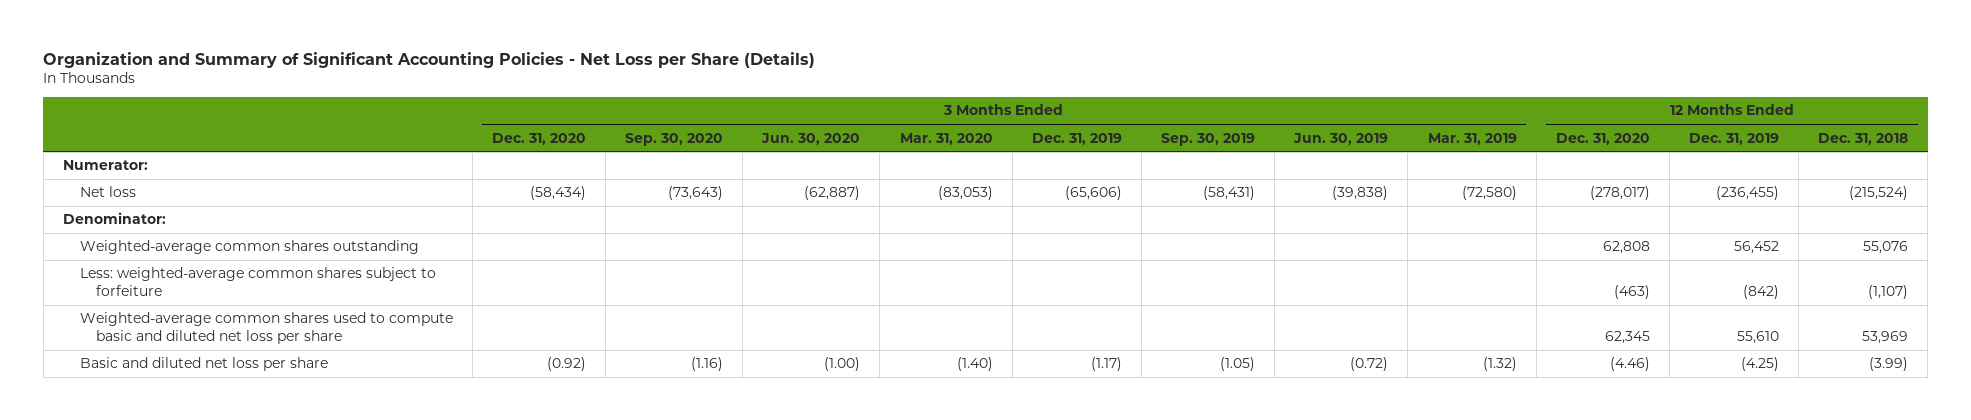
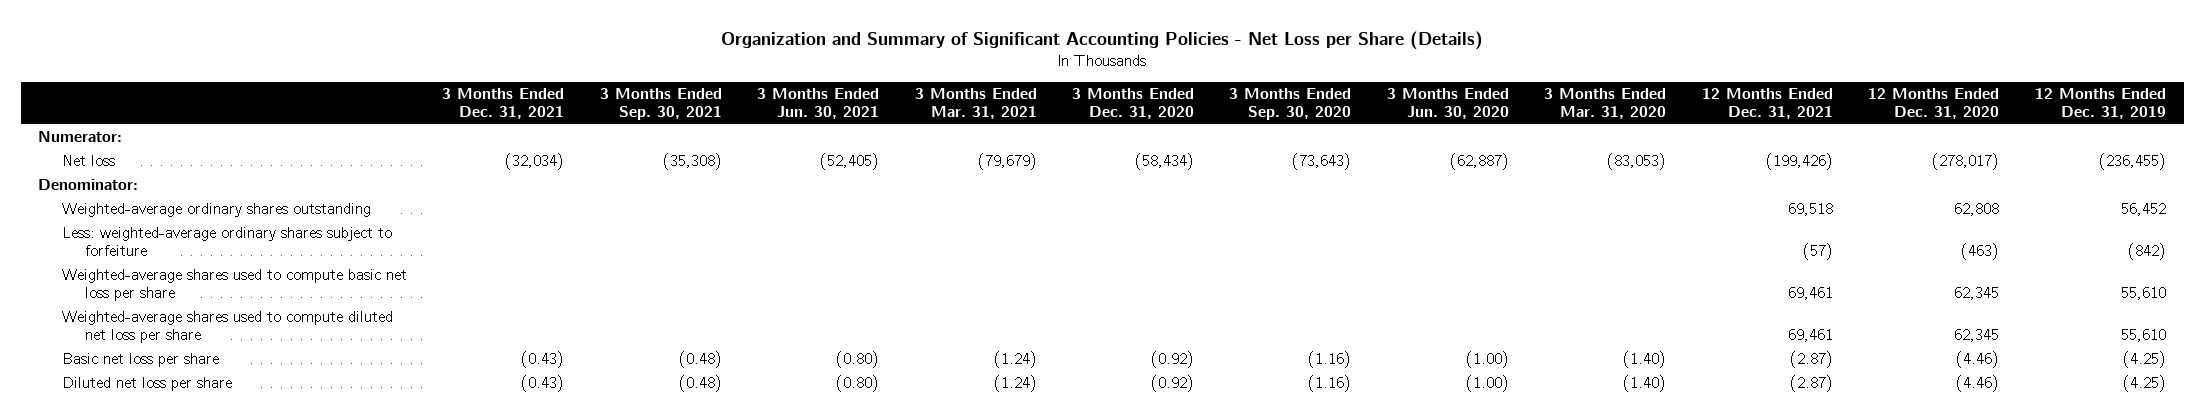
- | 3 Months Ended Dec. 31, 2020 | 3 Months Ended Sep. 30, 2020 | 3 Months Ended Jun. 30, 2020 | 3 Months Ended Mar. 31, 2020 | 3 Months Ended Dec. 31, 2019 | 3 Months Ended Sep. 30, 2019 | 3 Months Ended Jun. 30, 2019 | 3 Months Ended Mar. 31, 2019 | 12 Months Ended Dec. 31, 2020 | 12 Months Ended Dec. 31, 2019 | 12 Months Ended Dec. 31, 2018
+ | 3 Months Ended Dec. 31, 2021 | 3 Months Ended Sep. 30, 2021 | 3 Months Ended Jun. 30, 2021 | 3 Months Ended Mar. 31, 2021 | 3 Months Ended Dec. 31, 2020 | 3 Months Ended Sep. 30, 2020 | 3 Months Ended Jun. 30, 2020 | 3 Months Ended Mar. 31, 2020 | 12 Months Ended Dec. 31, 2021 | 12 Months Ended Dec. 31, 2020 | 12 Months Ended Dec. 31, 2019
- Weighted-average common shares outstanding | | | | | | | | | 62,808 | 56,452 | 55,076
- Less: weighted-average common shares subject to forfeiture | | | | | | | | | (463) | (842) | (1,107)
- Weighted-average common shares used to compute basic and diluted net loss per share | | | | | | | | | 62,345 | 55,610 | 53,969
- Basic and diluted net loss per share | (0.92) | (1.16) | (1.00) | (1.40) | (1.17) | (1.05) | (0.72) | (1.32) | (4.46) | (4.25) | (3.99)
+ Weighted-average ordinary shares outstanding | | | | | | | | | 69,518 | 62,808 | 56,452
+ Less: weighted-average ordinary shares subject to forfeiture | | | | | | | | | (57) | (463) | (842)
+ Weighted-average shares used to compute basic net loss per share | | | | | | | | | 69,461 | 62,345 | 55,610
+ Weighted-average shares used to compute diluted net loss per share | | | | | | | | | 69,461 | 62,345 | 55,610
+ Basic net loss per share | (0.43) | (0.48) | (0.80) | (1.24) | (0.92) | (1.16) | (1.00) | (1.40) | (2.87) | (4.46) | (4.25)
+ Diluted net loss per share | (0.43) | (0.48) | (0.80) | (1.24) | (0.92) | (1.16) | (1.00) | (1.40) | (2.87) | (4.46) | (4.25)

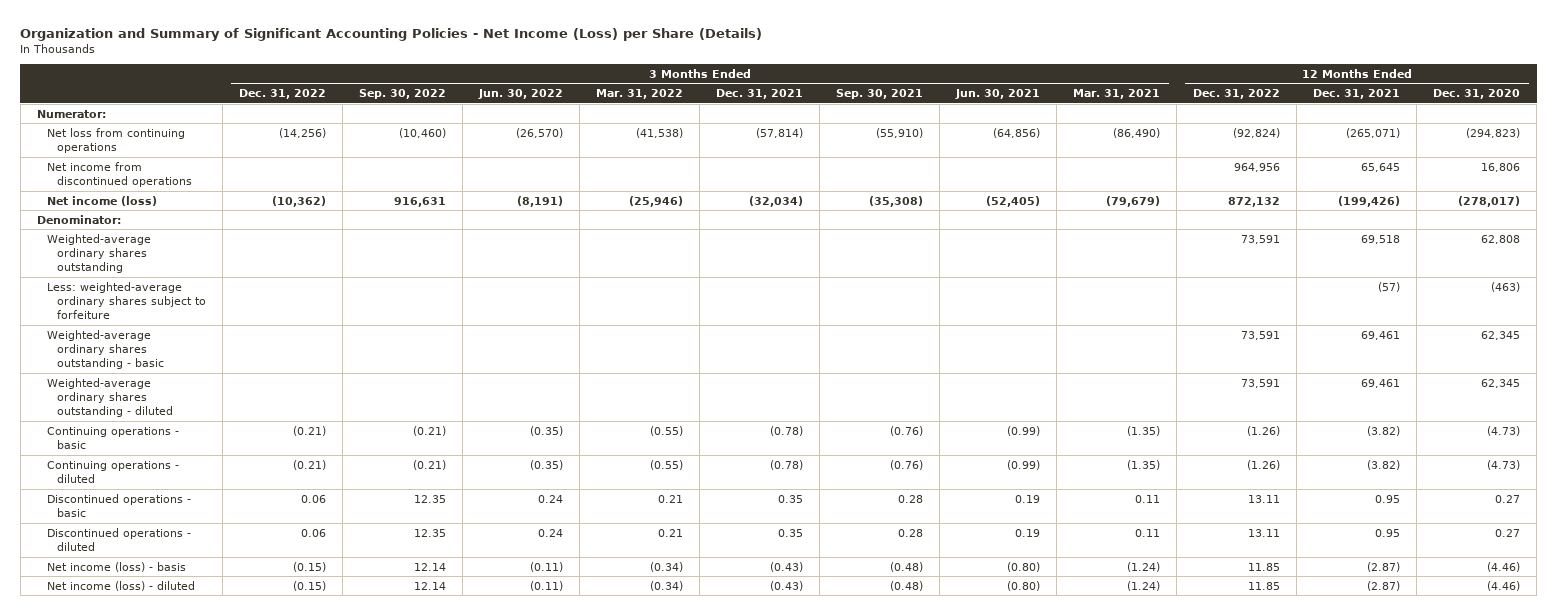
- Organization and Summary of Significant Accounting Policies - Net Loss per Share (Details)
+ Organization and Summary of Significant Accounting Policies - Net Income (Loss) per Share (Details)
- | 3 Months Ended Dec. 31, 2021 | 3 Months Ended Sep. 30, 2021 | 3 Months Ended Jun. 30, 2021 | 3 Months Ended Mar. 31, 2021 | 3 Months Ended Dec. 31, 2020 | 3 Months Ended Sep. 30, 2020 | 3 Months Ended Jun. 30, 2020 | 3 Months Ended Mar. 31, 2020 | 12 Months Ended Dec. 31, 2021 | 12 Months Ended Dec. 31, 2020 | 12 Months Ended Dec. 31, 2019
+ | 3 Months Ended Dec. 31, 2022 | 3 Months Ended Sep. 30, 2022 | 3 Months Ended Jun. 30, 2022 | 3 Months Ended Mar. 31, 2022 | 3 Months Ended Dec. 31, 2021 | 3 Months Ended Sep. 30, 2021 | 3 Months Ended Jun. 30, 2021 | 3 Months Ended Mar. 31, 2021 | 12 Months Ended Dec. 31, 2022 | 12 Months Ended Dec. 31, 2021 | 12 Months Ended Dec. 31, 2020
- Net loss | (32,034) | (35,308) | (52,405) | (79,679) | (58,434) | (73,643) | (62,887) | (83,053) | (199,426) | (278,017) | (236,455)
+ Net loss from continuing operations | (14,256) | (10,460) | (26,570) | (41,538) | (57,814) | (55,910) | (64,856) | (86,490) | (92,824) | (265,071) | (294,823)
+ Net income from discontinued operations | | | | | | | | | 964,956 | 65,645 | 16,806
+ Net income (loss) | (10,362) | 916,631 | (8,191) | (25,946) | (32,034) | (35,308) | (52,405) | (79,679) | 872,132 | (199,426) | (278,017)
- Weighted-average shares used to compute basic net loss per share | | | | | | | | | 69,461 | 62,345 | 55,610
- Weighted-average shares used to compute diluted net loss per share | | | | | | | | | 69,461 | 62,345 | 55,610
- Basic net loss per share | (0.43) | (0.48) | (0.80) | (1.24) | (0.92) | (1.16) | (1.00) | (1.40) | (2.87) | (4.46) | (4.25)
- Diluted net loss per share | (0.43) | (0.48) | (0.80) | (1.24) | (0.92) | (1.16) | (1.00) | (1.40) | (2.87) | (4.46) | (4.25)
+ Weighted-average ordinary shares outstanding - basic | | | | | | | | | 73,591 | 69,461 | 62,345
+ Weighted-average ordinary shares outstanding - diluted | | | | | | | | | 73,591 | 69,461 | 62,345
+ Continuing operations - basic | (0.21) | (0.21) | (0.35) | (0.55) | (0.78) | (0.76) | (0.99) | (1.35) | (1.26) | (3.82) | (4.73)
+ Continuing operations - diluted | (0.21) | (0.21) | (0.35) | (0.55) | (0.78) | (0.76) | (0.99) | (1.35) | (1.26) | (3.82) | (4.73)
+ Discontinued operations - basic | 0.06 | 12.35 | 0.24 | 0.21 | 0.35 | 0.28 | 0.19 | 0.11 | 13.11 | 0.95 | 0.27
+ Discontinued operations - diluted | 0.06 | 12.35 | 0.24 | 0.21 | 0.35 | 0.28 | 0.19 | 0.11 | 13.11 | 0.95 | 0.27
+ Net income (loss) - basis | (0.15) | 12.14 | (0.11) | (0.34) | (0.43) | (0.48) | (0.80) | (1.24) | 11.85 | (2.87) | (4.46)
+ Net income (loss) - diluted | (0.15) | 12.14 | (0.11) | (0.34) | (0.43) | (0.48) | (0.80) | (1.24) | 11.85 | (2.87) | (4.46)

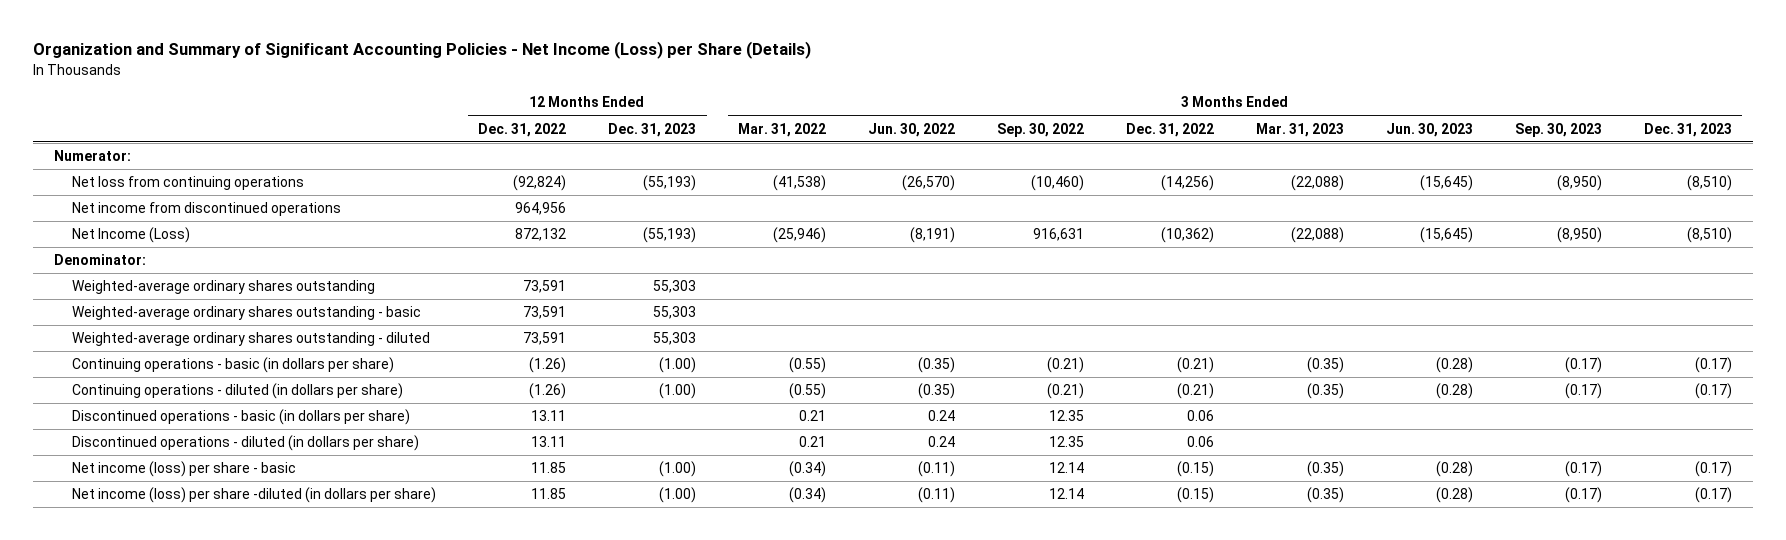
- | 3 Months Ended Dec. 31, 2022 | 3 Months Ended Sep. 30, 2022 | 3 Months Ended Jun. 30, 2022 | 3 Months Ended Mar. 31, 2022 | 3 Months Ended Dec. 31, 2021 | 3 Months Ended Sep. 30, 2021 | 3 Months Ended Jun. 30, 2021 | 3 Months Ended Mar. 31, 2021 | 12 Months Ended Dec. 31, 2022 | 12 Months Ended Dec. 31, 2021 | 12 Months Ended Dec. 31, 2020
+ | 12 Months Ended Dec. 31, 2022 | 12 Months Ended Dec. 31, 2023 | 3 Months Ended Mar. 31, 2022 | 3 Months Ended Jun. 30, 2022 | 3 Months Ended Sep. 30, 2022 | 3 Months Ended Dec. 31, 2022 | 3 Months Ended Mar. 31, 2023 | 3 Months Ended Jun. 30, 2023 | 3 Months Ended Sep. 30, 2023 | 3 Months Ended Dec. 31, 2023
- Net income (loss) | (10,362) | 916,631 | (8,191) | (25,946) | (32,034) | (35,308) | (52,405) | (79,679) | 872,132 | (199,426) | (278,017)
+ Net Income (Loss) | 872,132 | (55,193) | (25,946) | (8,191) | 916,631 | (10,362) | (22,088) | (15,645) | (8,950) | (8,510)
- Less: weighted-average ordinary shares subject to forfeiture | | | | | | | | | | (57) | (463)
- Continuing operations - basic | (0.21) | (0.21) | (0.35) | (0.55) | (0.78) | (0.76) | (0.99) | (1.35) | (1.26) | (3.82) | (4.73)
- Continuing operations - diluted | (0.21) | (0.21) | (0.35) | (0.55) | (0.78) | (0.76) | (0.99) | (1.35) | (1.26) | (3.82) | (4.73)
- Discontinued operations - basic | 0.06 | 12.35 | 0.24 | 0.21 | 0.35 | 0.28 | 0.19 | 0.11 | 13.11 | 0.95 | 0.27
- Discontinued operations - diluted | 0.06 | 12.35 | 0.24 | 0.21 | 0.35 | 0.28 | 0.19 | 0.11 | 13.11 | 0.95 | 0.27
- Net income (loss) - basis | (0.15) | 12.14 | (0.11) | (0.34) | (0.43) | (0.48) | (0.80) | (1.24) | 11.85 | (2.87) | (4.46)
- Net income (loss) - diluted | (0.15) | 12.14 | (0.11) | (0.34) | (0.43) | (0.48) | (0.80) | (1.24) | 11.85 | (2.87) | (4.46)
+ Continuing operations - basic (in dollars per share) | (1.26) | (1.00) | (0.55) | (0.35) | (0.21) | (0.21) | (0.35) | (0.28) | (0.17) | (0.17)
+ Continuing operations - diluted (in dollars per share) | (1.26) | (1.00) | (0.55) | (0.35) | (0.21) | (0.21) | (0.35) | (0.28) | (0.17) | (0.17)
+ Discontinued operations - basic (in dollars per share) | 13.11 | | 0.21 | 0.24 | 12.35 | 0.06 | | | |
+ Discontinued operations - diluted (in dollars per share) | 13.11 | | 0.21 | 0.24 | 12.35 | 0.06 | | | |
+ Net income (loss) per share - basic | 11.85 | (1.00) | (0.34) | (0.11) | 12.14 | (0.15) | (0.35) | (0.28) | (0.17) | (0.17)
+ Net income (loss) per share -diluted (in dollars per share) | 11.85 | (1.00) | (0.34) | (0.11) | 12.14 | (0.15) | (0.35) | (0.28) | (0.17) | (0.17)

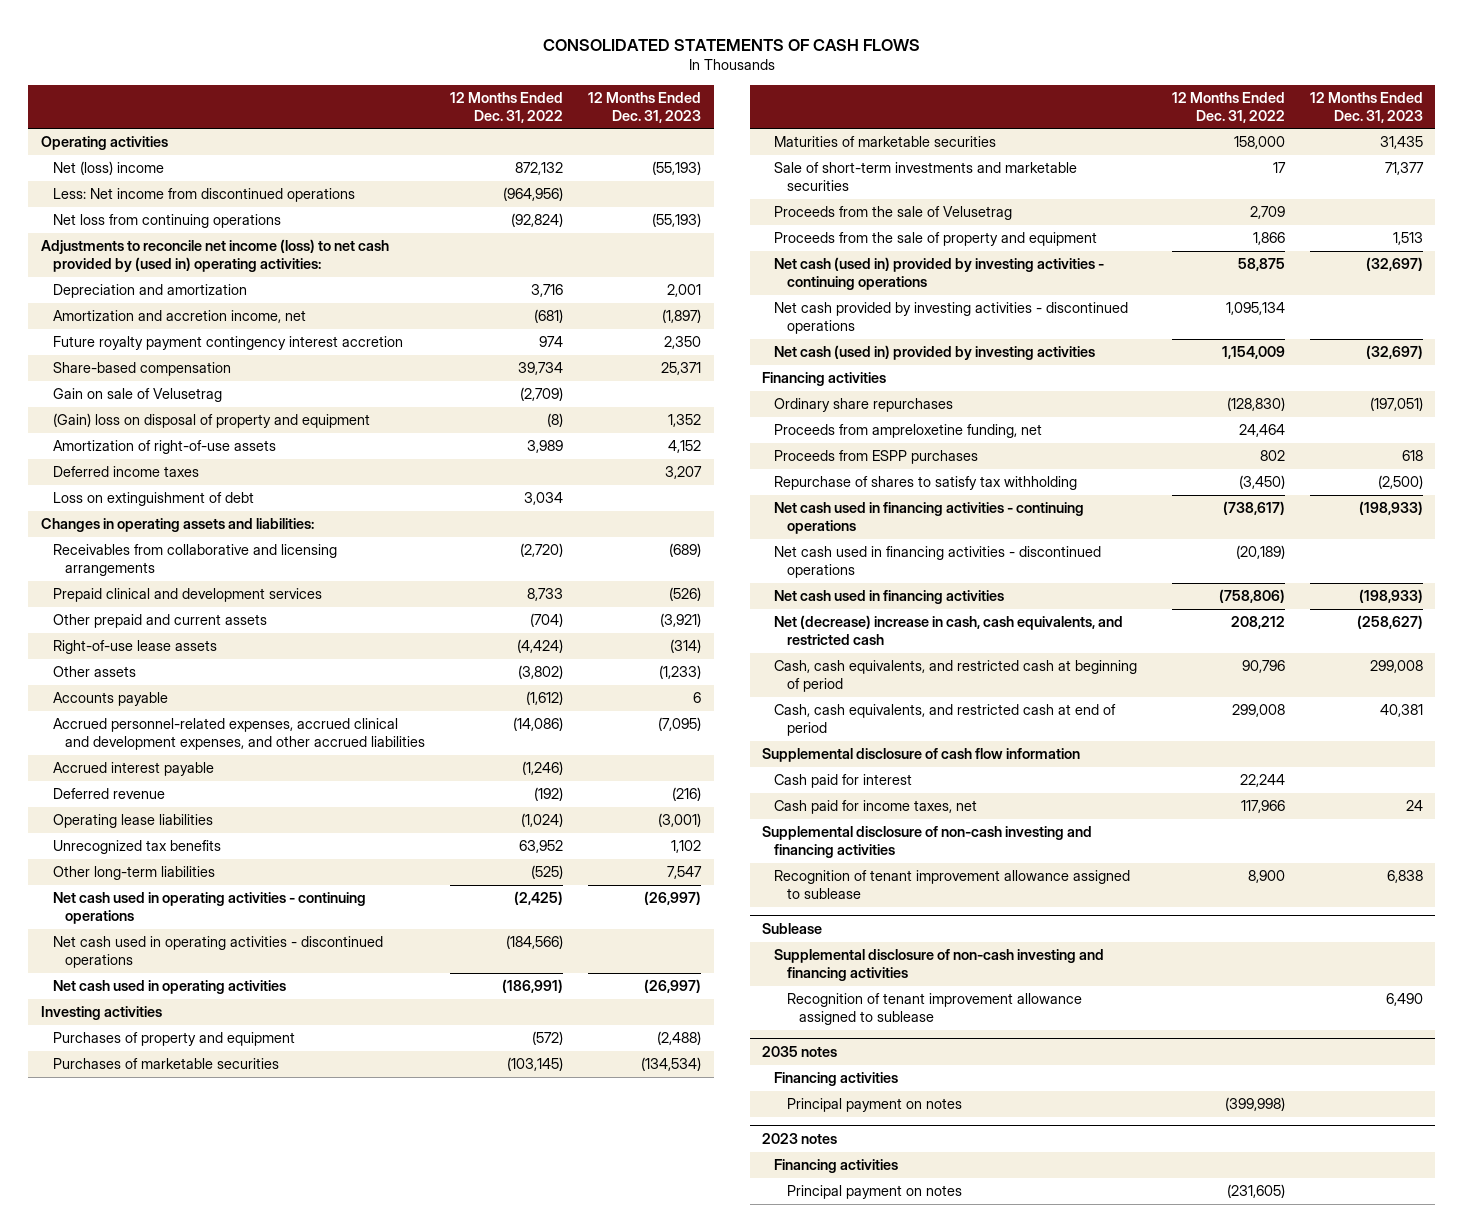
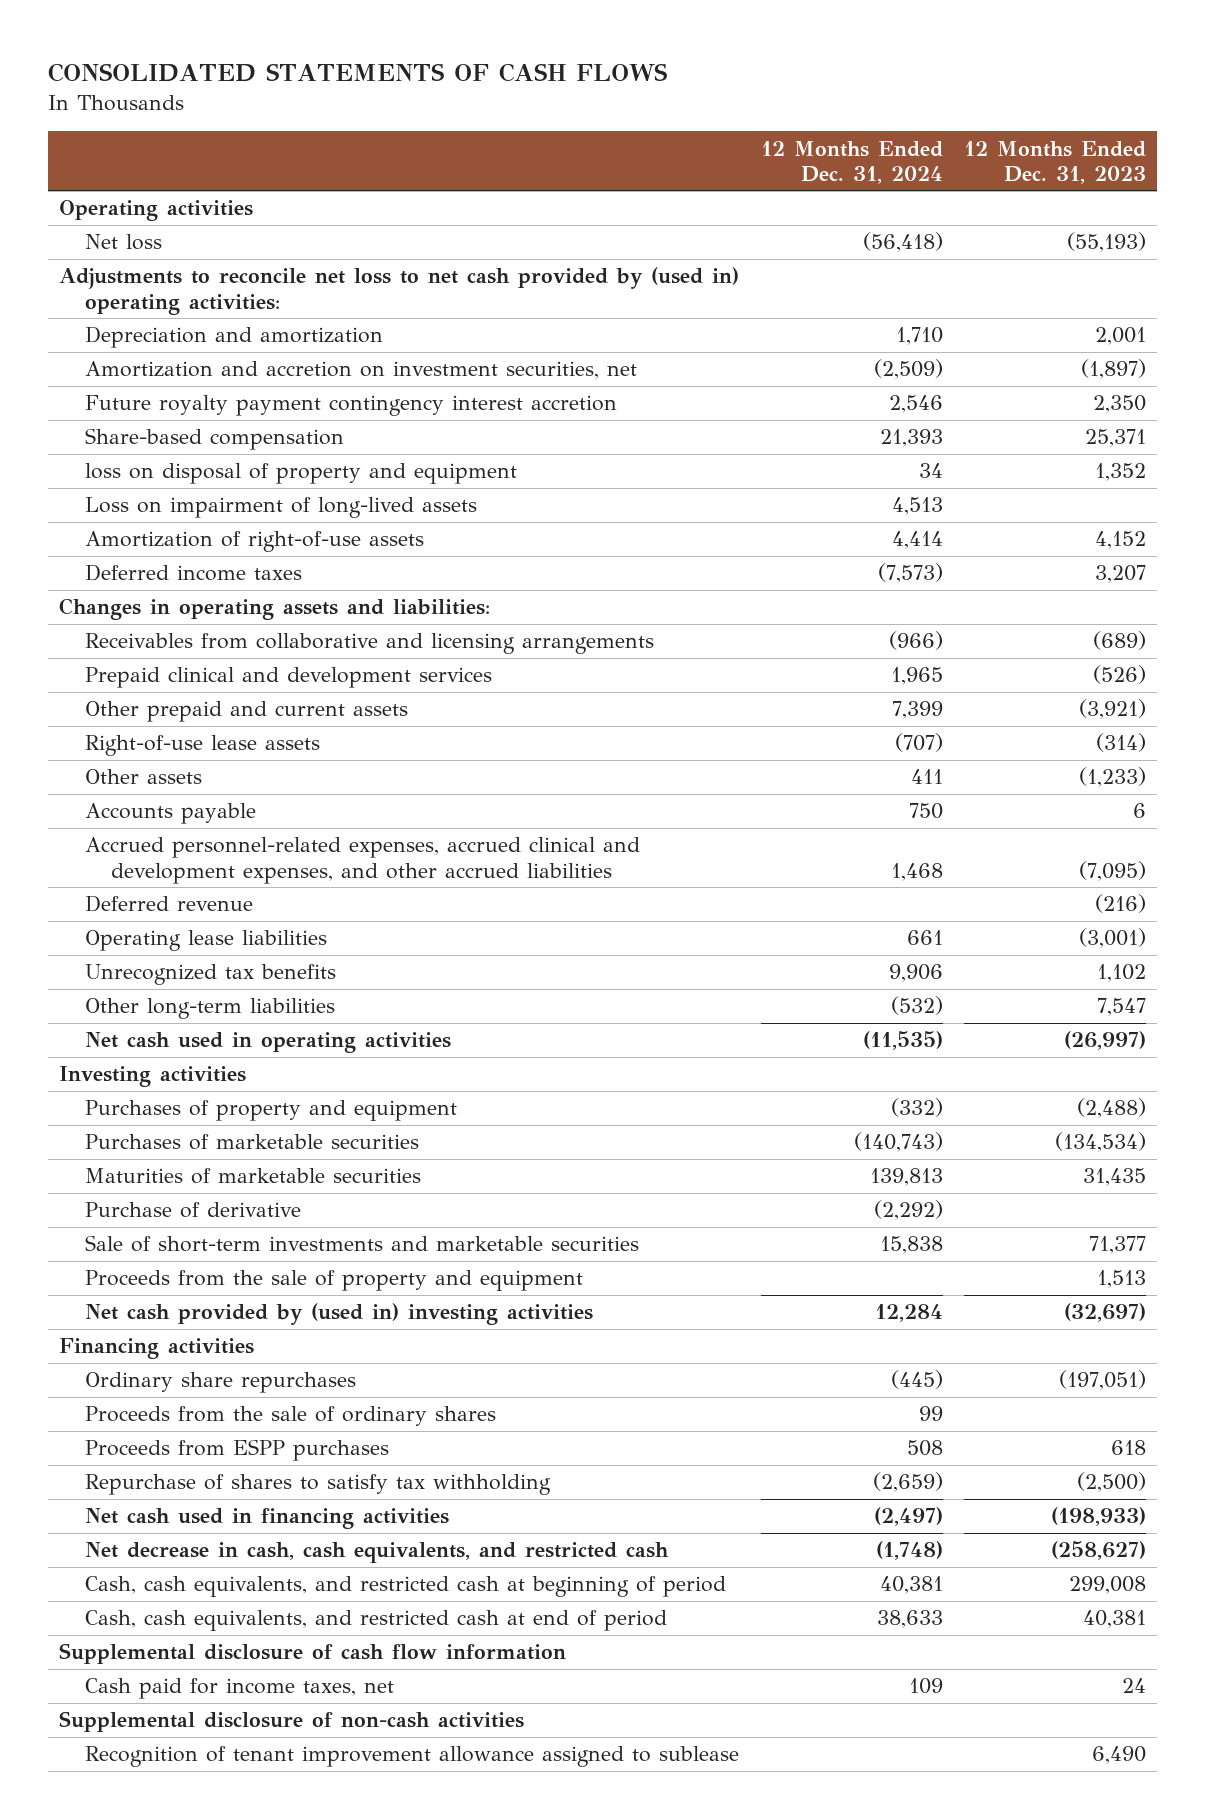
- | 12 Months Ended Dec. 31, 2022 | 12 Months Ended Dec. 31, 2023
+ | 12 Months Ended Dec. 31, 2024 | 12 Months Ended Dec. 31, 2023
- Net (loss) income | 872,132 | (55,193)
- Less: Net income from discontinued operations | (964,956) |
- Net loss from continuing operations | (92,824) | (55,193)
- Adjustments to reconcile net income (loss) to net cash provided by (used in) operating activities:
+ Net loss | (56,418) | (55,193)
+ Adjustments to reconcile net loss to net cash provided by (used in) operating activities:
- Amortization and accretion income, net | (681) | (1,897)
+ Amortization and accretion on investment securities, net | (2,509) | (1,897)
- Gain on sale of Velusetrag | (2,709) |
- (Gain) loss on disposal of property and equipment | (8) | 1,352
+ loss on disposal of property and equipment | 34 | 1,352
+ Loss on impairment of long-lived assets | 4,513 |
- Loss on extinguishment of debt | 3,034 |
- Accrued interest payable | (1,246) |
- Net cash used in operating activities - continuing operations | (2,425) | (26,997)
- Net cash used in operating activities - discontinued operations | (184,566) |
+ Purchase of derivative | (2,292) |
- Proceeds from the sale of Velusetrag | 2,709 |
- Net cash (used in) provided by investing activities - continuing operations | 58,875 | (32,697)
- Net cash provided by investing activities - discontinued operations | 1,095,134 |
- Net cash (used in) provided by investing activities | 1,154,009 | (32,697)
+ Net cash provided by (used in) investing activities | 12,284 | (32,697)
- Proceeds from ampreloxetine funding, net | 24,464 |
+ Proceeds from the sale of ordinary shares | 99 |
- Net cash used in financing activities - continuing operations | (738,617) | (198,933)
- Net cash used in financing activities - discontinued operations | (20,189) |
- Net (decrease) increase in cash, cash equivalents, and restricted cash | 208,212 | (258,627)
+ Net decrease in cash, cash equivalents, and restricted cash | (1,748) | (258,627)
- Cash paid for interest | 22,244 |
- Supplemental disclosure of non-cash investing and financing activities
- Recognition of tenant improvement allowance assigned to sublease | 8,900 | 6,838
- Sublease
- Supplemental disclosure of non-cash investing and financing activities
+ Supplemental disclosure of non-cash activities
- 2035 notes
- Financing activities
- Principal payment on notes | (399,998) |
- 2023 notes
- Financing activities
- Principal payment on notes | (231,605) |

